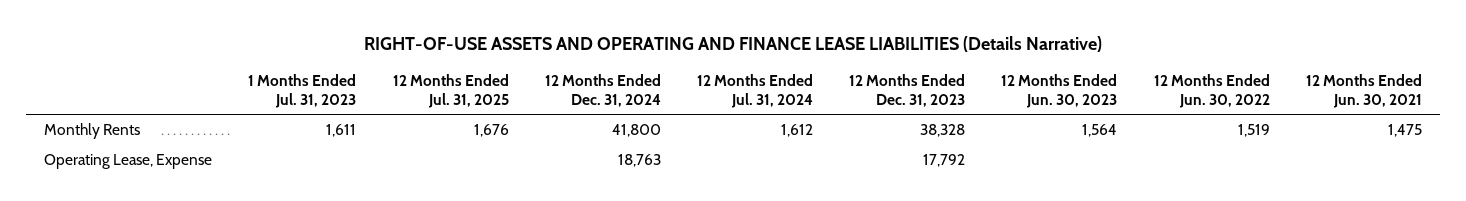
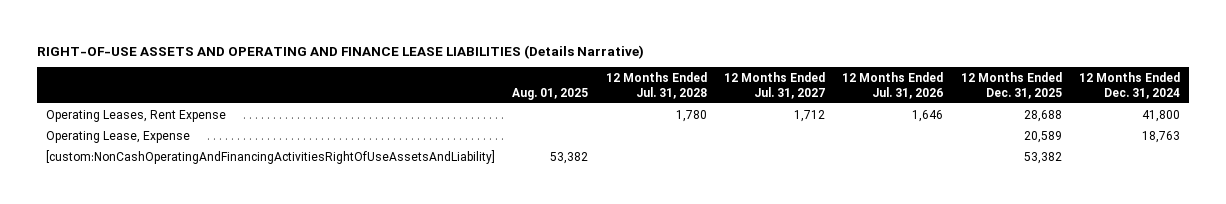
- | 1 Months Ended Jul. 31, 2023 | 12 Months Ended Jul. 31, 2025 | 12 Months Ended Dec. 31, 2024 | 12 Months Ended Jul. 31, 2024 | 12 Months Ended Dec. 31, 2023 | 12 Months Ended Jun. 30, 2023 | 12 Months Ended Jun. 30, 2022 | 12 Months Ended Jun. 30, 2021
+ | Aug. 01, 2025 | 12 Months Ended Jul. 31, 2028 | 12 Months Ended Jul. 31, 2027 | 12 Months Ended Jul. 31, 2026 | 12 Months Ended Dec. 31, 2025 | 12 Months Ended Dec. 31, 2024
- Monthly Rents | 1,611 | 1,676 | 41,800 | 1,612 | 38,328 | 1,564 | 1,519 | 1,475
+ Operating Leases, Rent Expense | | 1,780 | 1,712 | 1,646 | 28,688 | 41,800
+ [custom:NonCashOperatingAndFinancingActivitiesRightOfUseAssetsAndLiability] | 53,382 | | | | 53,382 |

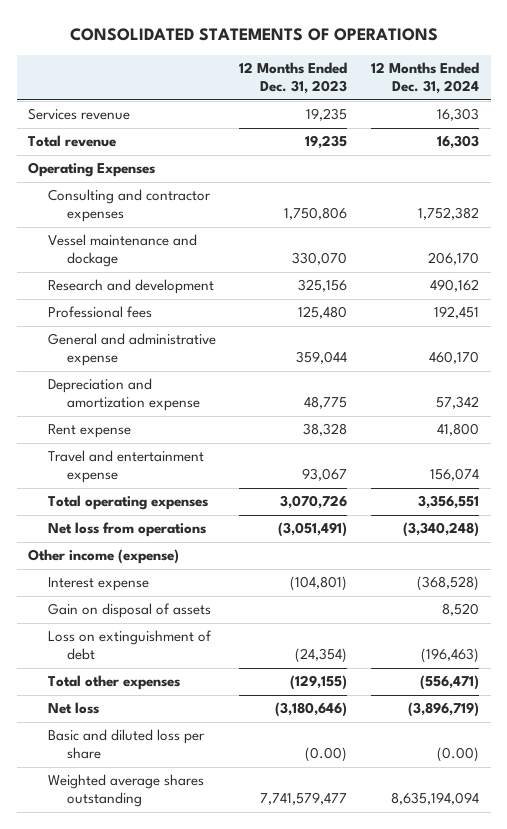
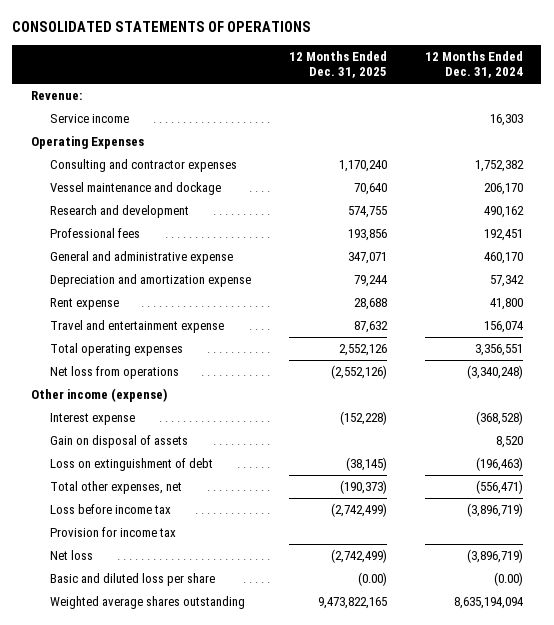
- | 12 Months Ended Dec. 31, 2023 | 12 Months Ended Dec. 31, 2024
+ | 12 Months Ended Dec. 31, 2025 | 12 Months Ended Dec. 31, 2024
- Services revenue | 19,235 | 16,303
- Total revenue | 19,235 | 16,303
+ Revenue:
+ Service income | | 16,303
- Total other expenses | (129,155) | (556,471)
+ Total other expenses, net | (190,373) | (556,471)
+ Loss before income tax | (2,742,499) | (3,896,719)
+ Provision for income tax

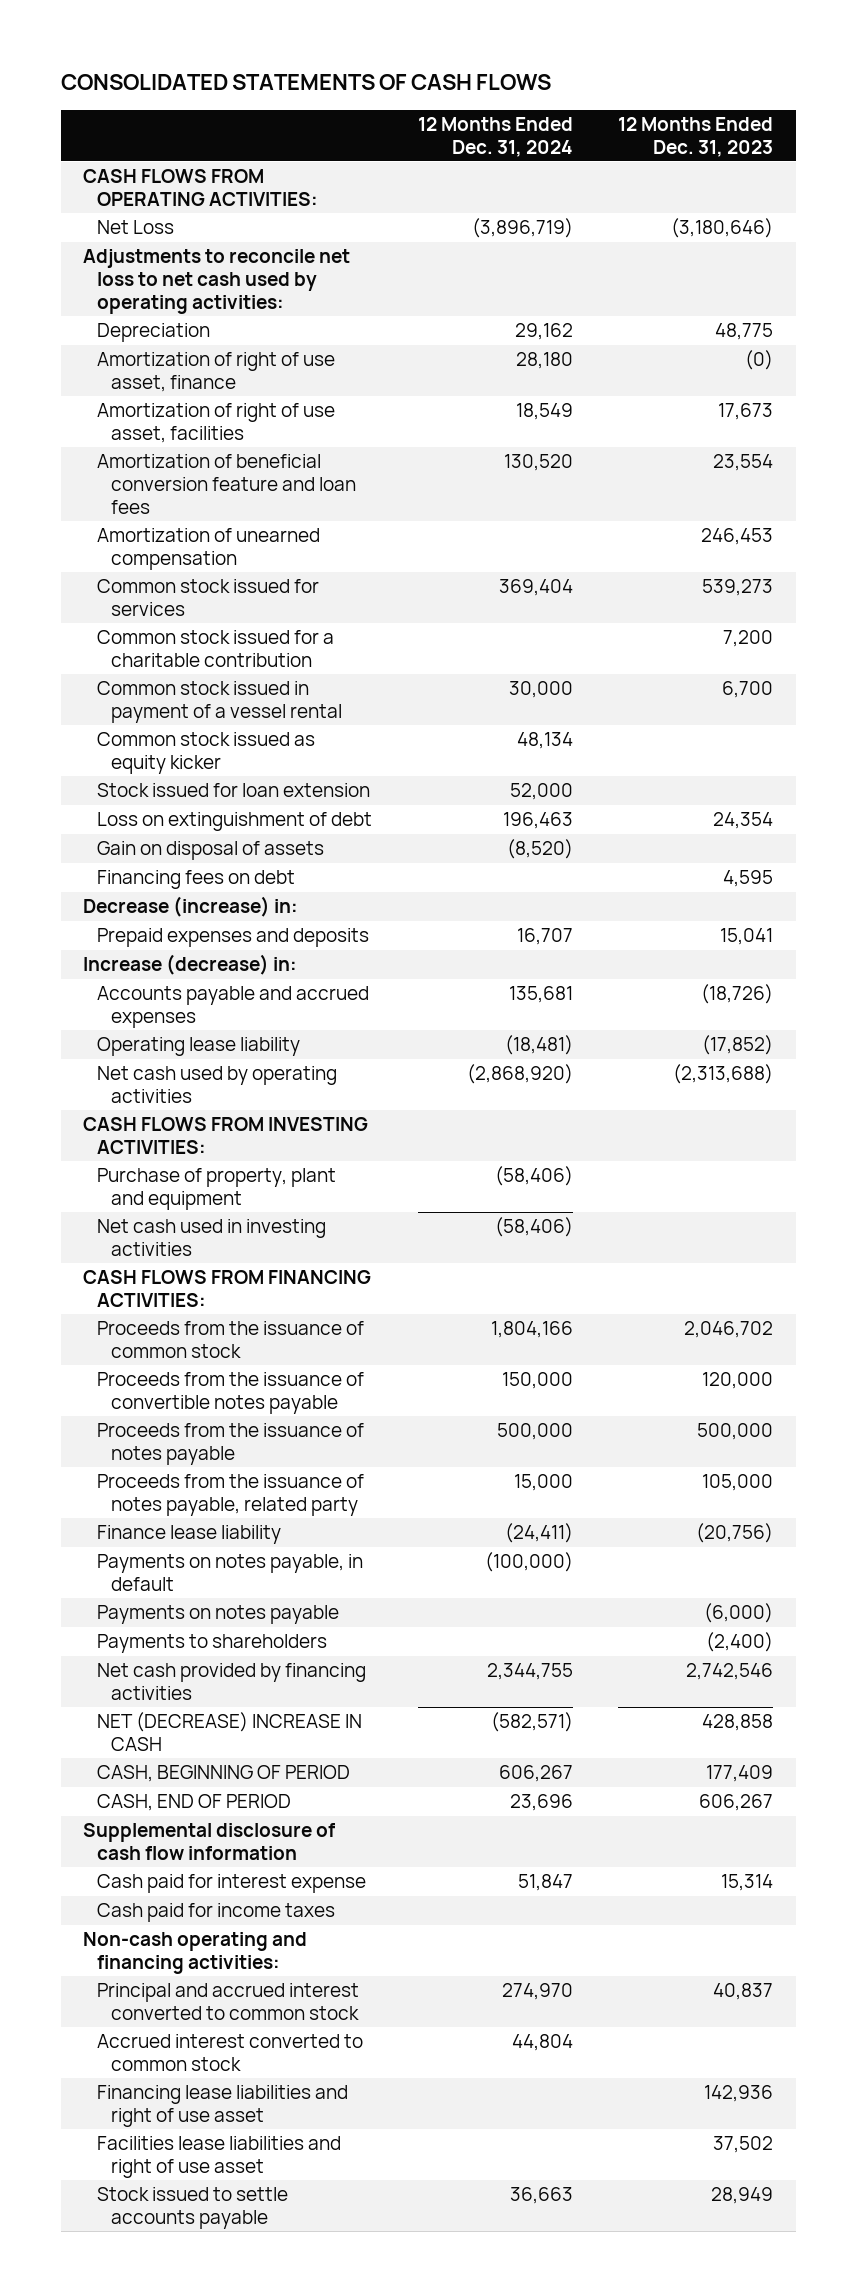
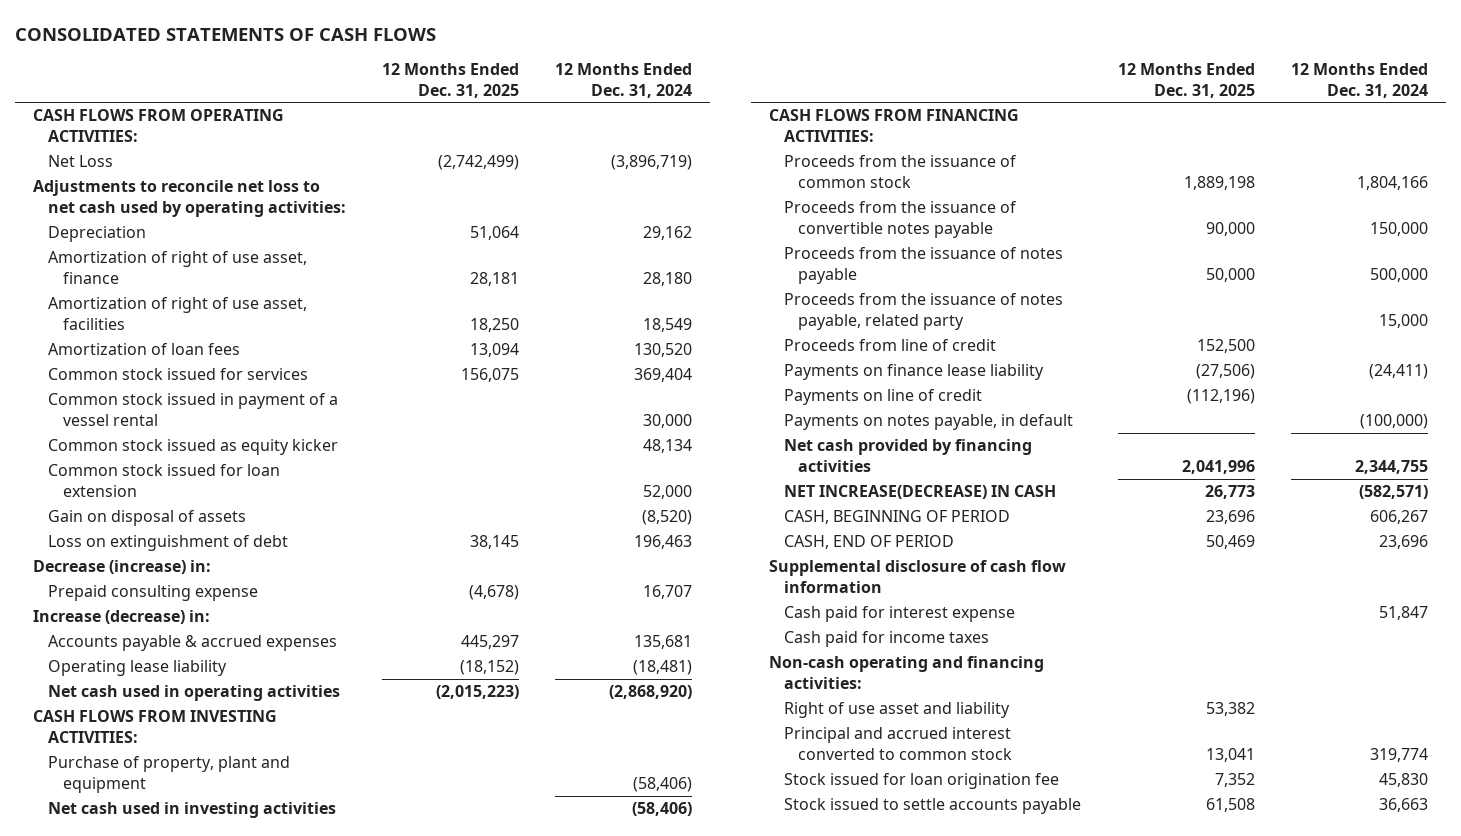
- | 12 Months Ended Dec. 31, 2024 | 12 Months Ended Dec. 31, 2023
+ | 12 Months Ended Dec. 31, 2025 | 12 Months Ended Dec. 31, 2024
- Amortization of beneficial conversion feature and loan fees | 130,520 | 23,554
- Amortization of unearned compensation | | 246,453
+ Amortization of loan fees | 13,094 | 130,520
- Common stock issued for a charitable contribution | | 7,200
- Stock issued for loan extension | 52,000 |
+ Common stock issued for loan extension | | 52,000
- Financing fees on debt | | 4,595
moved down: Loss on extinguishment of debt | 38,145 | 196,463
- Prepaid expenses and deposits | 16,707 | 15,041
+ Prepaid consulting expense | (4,678) | 16,707
- Accounts payable and accrued expenses | 135,681 | (18,726)
+ Accounts payable & accrued expenses | 445,297 | 135,681
- Net cash used by operating activities | (2,868,920) | (2,313,688)
+ Net cash used in operating activities | (2,015,223) | (2,868,920)
- Finance lease liability | (24,411) | (20,756)
+ Proceeds from line of credit | 152,500 |
+ Payments on finance lease liability | (27,506) | (24,411)
+ Payments on line of credit | (112,196) |
- Payments on notes payable | | (6,000)
- Payments to shareholders | | (2,400)
- NET (DECREASE) INCREASE IN CASH | (582,571) | 428,858
+ NET INCREASE(DECREASE) IN CASH | 26,773 | (582,571)
- Principal and accrued interest converted to common stock | 274,970 | 40,837
- Accrued interest converted to common stock | 44,804 |
- Financing lease liabilities and right of use asset | | 142,936
- Facilities lease liabilities and right of use asset | | 37,502
+ Right of use asset and liability | 53,382 |
+ Principal and accrued interest converted to common stock | 13,041 | 319,774
+ Stock issued for loan origination fee | 7,352 | 45,830

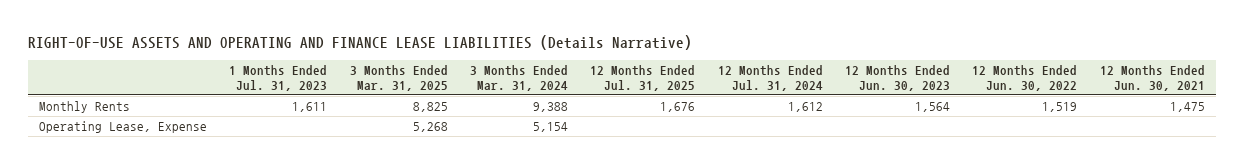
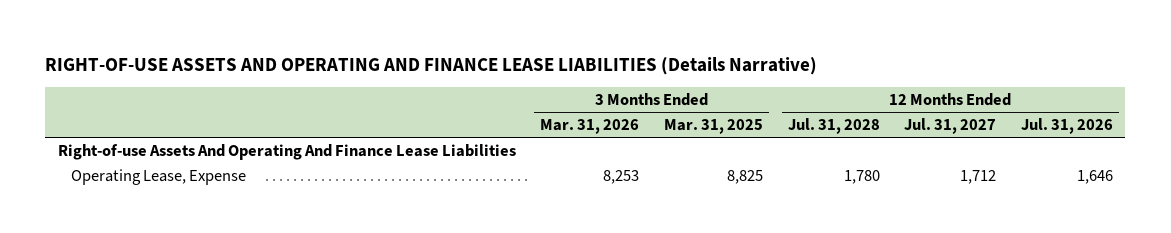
- | 1 Months Ended Jul. 31, 2023 | 3 Months Ended Mar. 31, 2025 | 3 Months Ended Mar. 31, 2024 | 12 Months Ended Jul. 31, 2025 | 12 Months Ended Jul. 31, 2024 | 12 Months Ended Jun. 30, 2023 | 12 Months Ended Jun. 30, 2022 | 12 Months Ended Jun. 30, 2021
+ | 3 Months Ended Mar. 31, 2026 | 3 Months Ended Mar. 31, 2025 | 12 Months Ended Jul. 31, 2028 | 12 Months Ended Jul. 31, 2027 | 12 Months Ended Jul. 31, 2026
- Monthly Rents | 1,611 | 8,825 | 9,388 | 1,676 | 1,612 | 1,564 | 1,519 | 1,475
- Operating Lease, Expense | | 5,268 | 5,154 | | | | |
+ Right-of-use Assets And Operating And Finance Lease Liabilities
+ Operating Lease, Expense | 8,253 | 8,825 | 1,780 | 1,712 | 1,646

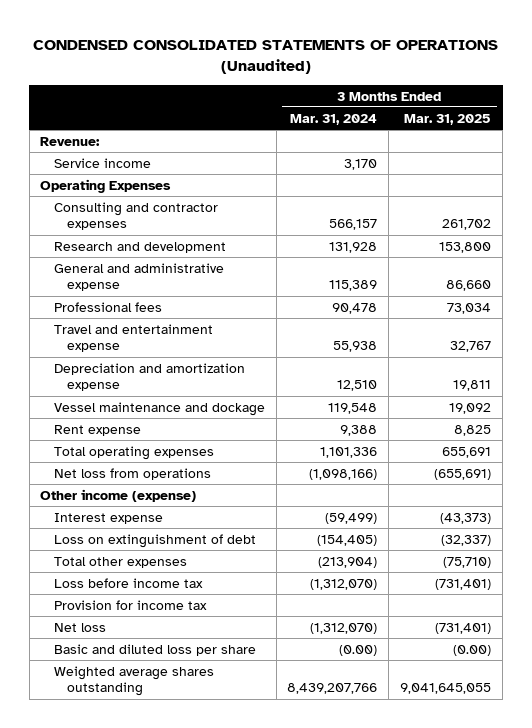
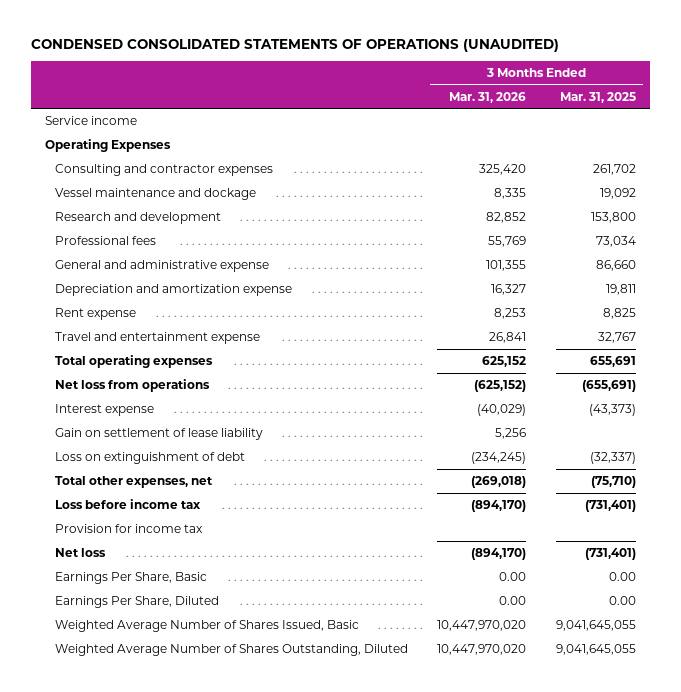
- CONDENSED CONSOLIDATED STATEMENTS OF OPERATIONS (Unaudited)
+ CONDENSED CONSOLIDATED STATEMENTS OF OPERATIONS (UNAUDITED)
- | 3 Months Ended Mar. 31, 2024 | 3 Months Ended Mar. 31, 2025
+ | 3 Months Ended Mar. 31, 2026 | 3 Months Ended Mar. 31, 2025
- Revenue:
moved up: Vessel maintenance and dockage | 8,335 | 19,092
moved down: General and administrative expense | 101,355 | 86,660
moved down: Travel and entertainment expense | 26,841 | 32,767
- Other income (expense)
+ Gain on settlement of lease liability | 5,256 |
- Total other expenses | (213,904) | (75,710)
+ Total other expenses, net | (269,018) | (75,710)
- Basic and diluted loss per share | (0.00) | (0.00)
- Weighted average shares outstanding | 8,439,207,766 | 9,041,645,055
+ Earnings Per Share, Basic | 0.00 | 0.00
+ Earnings Per Share, Diluted | 0.00 | 0.00
+ Weighted Average Number of Shares Issued, Basic | 10,447,970,020 | 9,041,645,055
+ Weighted Average Number of Shares Outstanding, Diluted | 10,447,970,020 | 9,041,645,055

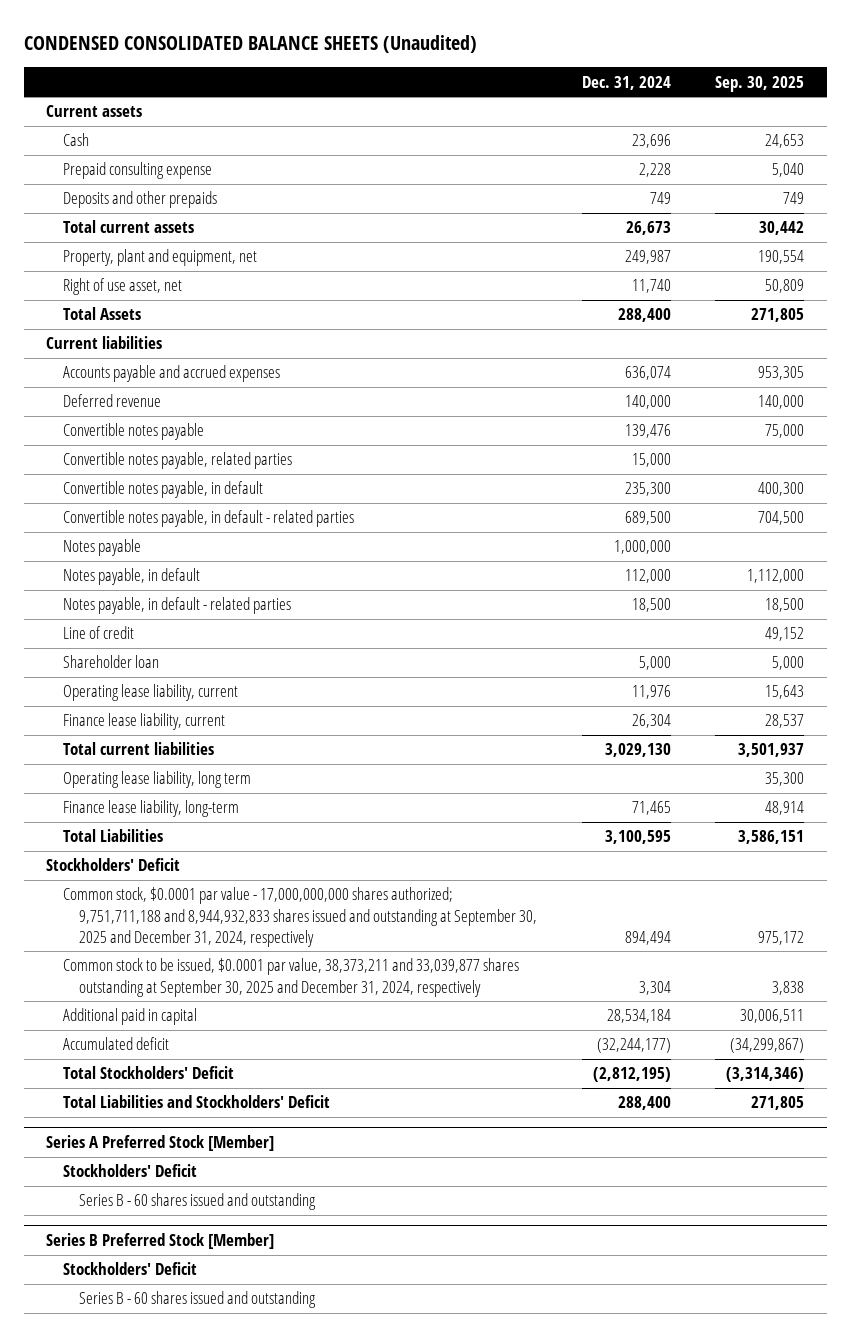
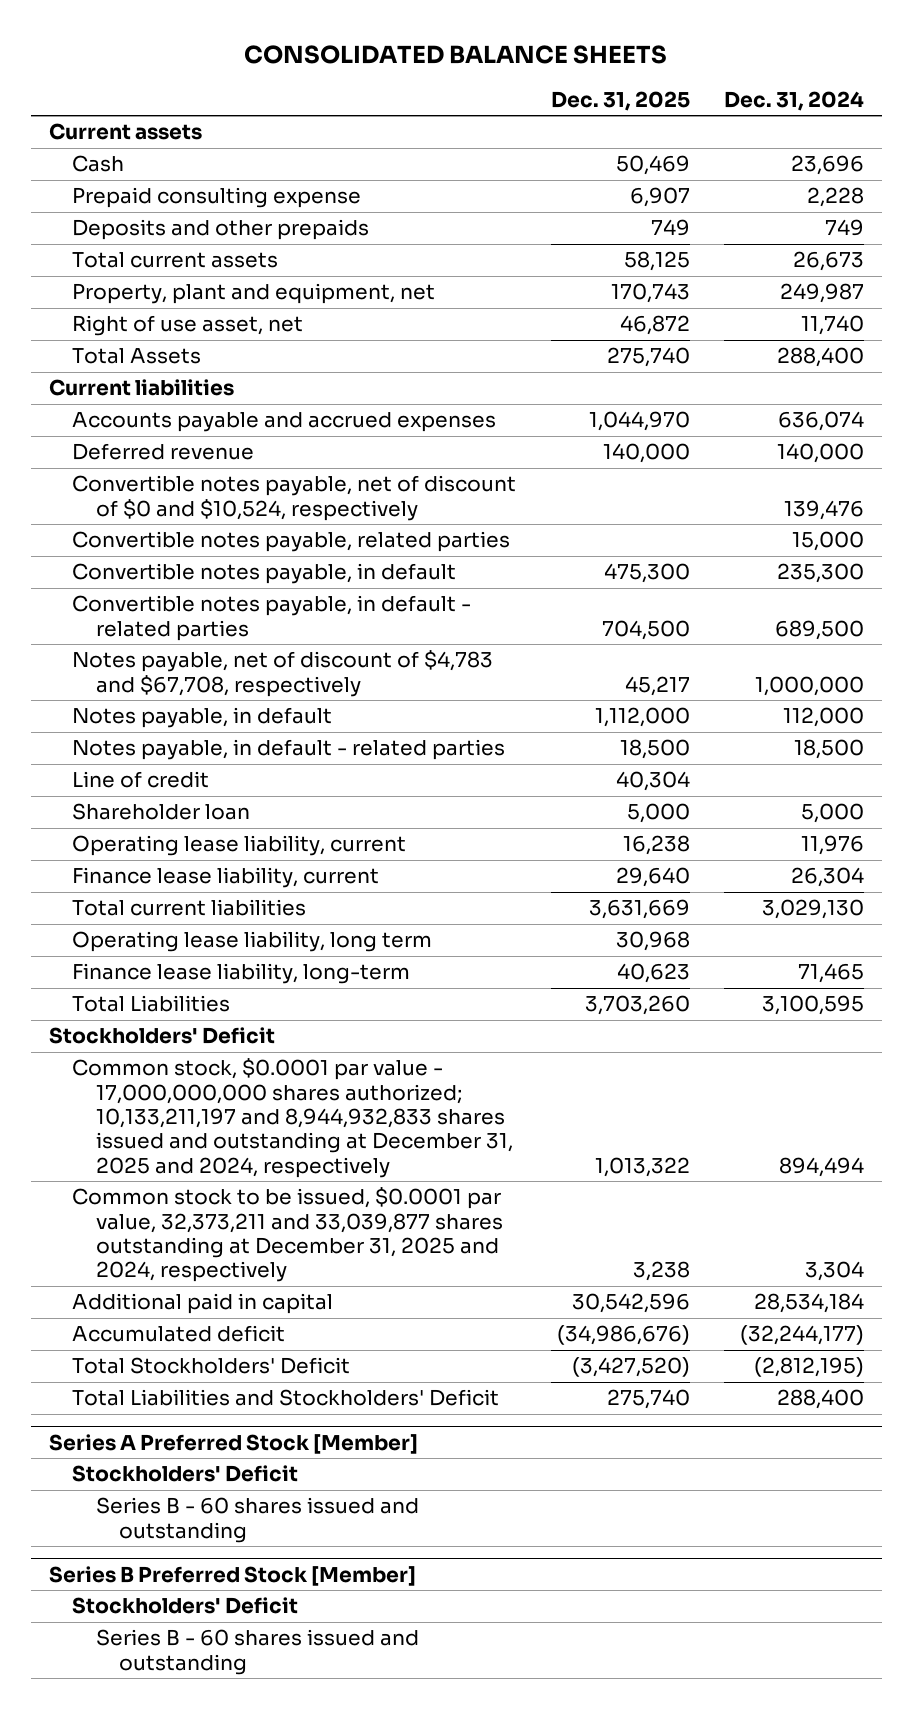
- CONDENSED CONSOLIDATED BALANCE SHEETS (Unaudited)
+ CONSOLIDATED BALANCE SHEETS
- | Dec. 31, 2024 | Sep. 30, 2025
+ | Dec. 31, 2025 | Dec. 31, 2024
- Convertible notes payable | 139,476 | 75,000
+ Convertible notes payable, net of discount of $0 and $10,524, respectively | | 139,476
- Notes payable | 1,000,000 |
+ Notes payable, net of discount of $4,783 and $67,708, respectively | 45,217 | 1,000,000
- Common stock, $0.0001 par value - 17,000,000,000 shares authorized; 9,751,711,188 and 8,944,932,833 shares issued and outstanding at September 30, 2025 and December 31, 2024, respectively | 894,494 | 975,172
- Common stock to be issued, $0.0001 par value, 38,373,211 and 33,039,877 shares outstanding at September 30, 2025 and December 31, 2024, respectively | 3,304 | 3,838
+ Common stock, $0.0001 par value - 17,000,000,000 shares authorized; 10,133,211,197 and 8,944,932,833 shares issued and outstanding at December 31, 2025 and 2024, respectively | 1,013,322 | 894,494
+ Common stock to be issued, $0.0001 par value, 32,373,211 and 33,039,877 shares outstanding at December 31, 2025 and 2024, respectively | 3,238 | 3,304

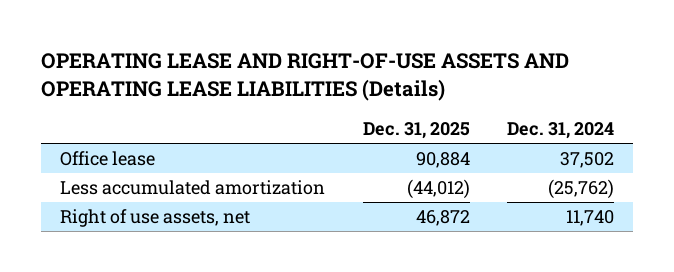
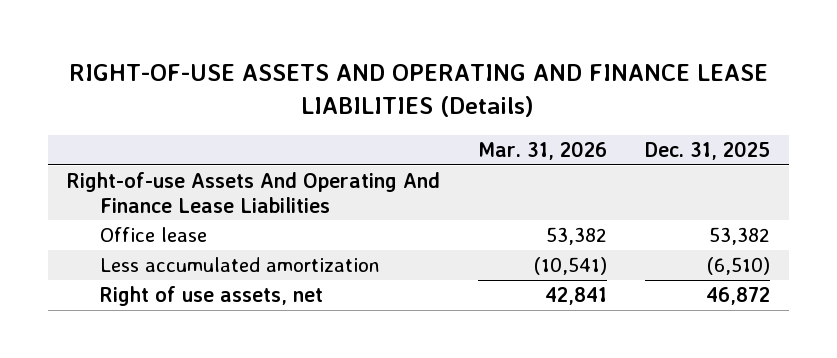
- OPERATING LEASE AND RIGHT-OF-USE ASSETS AND OPERATING LEASE LIABILITIES (Details)
+ RIGHT-OF-USE ASSETS AND OPERATING AND FINANCE LEASE LIABILITIES (Details)
- | Dec. 31, 2025 | Dec. 31, 2024
+ | Mar. 31, 2026 | Dec. 31, 2025
- Office lease | 90,884 | 37,502
- Less accumulated amortization | (44,012) | (25,762)
+ Right-of-use Assets And Operating And Finance Lease Liabilities
+ Office lease | 53,382 | 53,382
+ Less accumulated amortization | (10,541) | (6,510)

